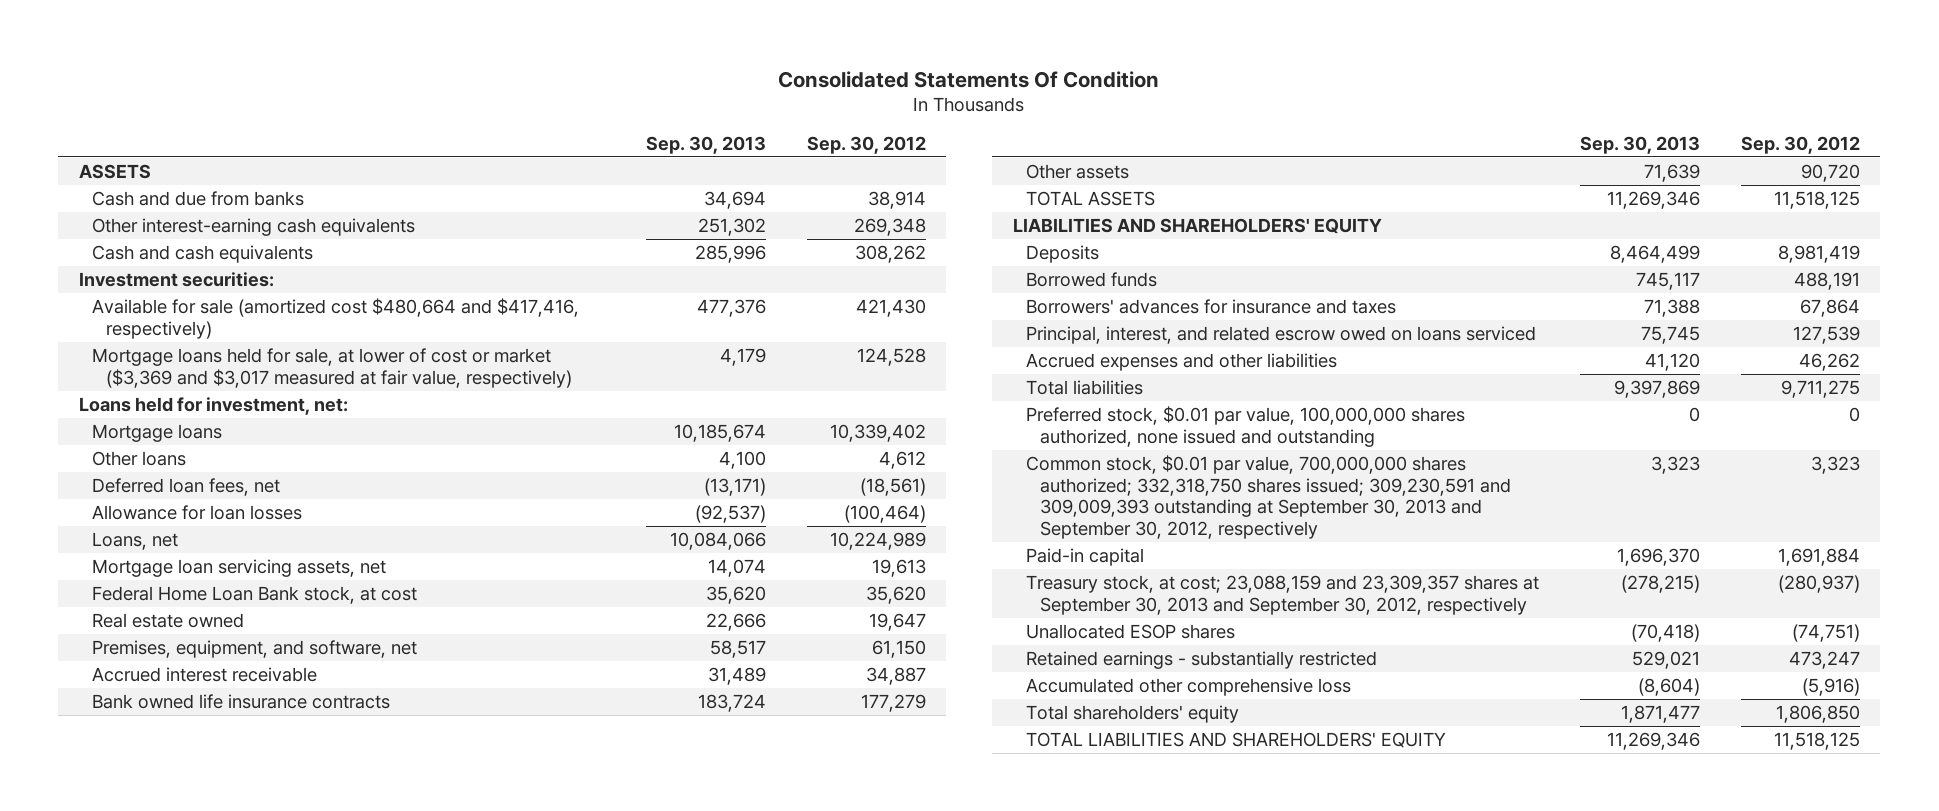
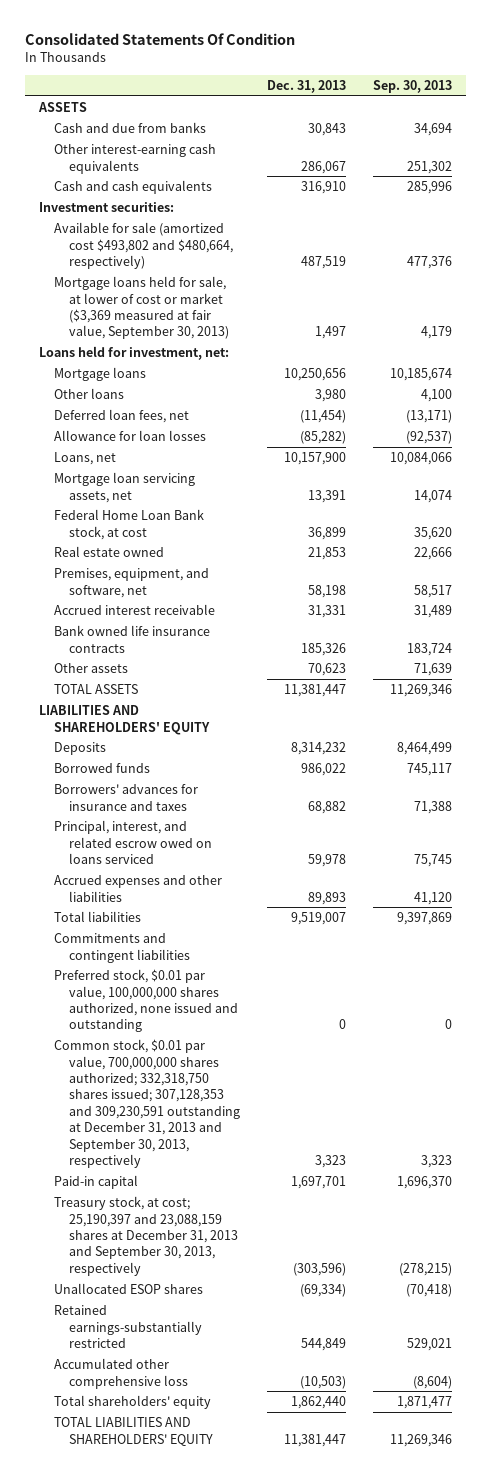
- | Sep. 30, 2013 | Sep. 30, 2012
+ | Dec. 31, 2013 | Sep. 30, 2013
- Available for sale (amortized cost $480,664 and $417,416, respectively) | 477,376 | 421,430
- Mortgage loans held for sale, at lower of cost or market ($3,369 and $3,017 measured at fair value, respectively) | 4,179 | 124,528
+ Available for sale (amortized cost $493,802 and $480,664, respectively) | 487,519 | 477,376
+ Mortgage loans held for sale, at lower of cost or market ($3,369 measured at fair value, September 30, 2013) | 1,497 | 4,179
+ Commitments and contingent liabilities
- Common stock, $0.01 par value, 700,000,000 shares authorized; 332,318,750 shares issued; 309,230,591 and 309,009,393 outstanding at September 30, 2013 and September 30, 2012, respectively | 3,323 | 3,323
+ Common stock, $0.01 par value, 700,000,000 shares authorized; 332,318,750 shares issued; 307,128,353 and 309,230,591 outstanding at December 31, 2013 and September 30, 2013, respectively | 3,323 | 3,323
- Treasury stock, at cost; 23,088,159 and 23,309,357 shares at September 30, 2013 and September 30, 2012, respectively | (278,215) | (280,937)
+ Treasury stock, at cost; 25,190,397 and 23,088,159 shares at December 31, 2013 and September 30, 2013, respectively | (303,596) | (278,215)
- Retained earnings - substantially restricted | 529,021 | 473,247
+ Retained earnings-substantially restricted | 544,849 | 529,021

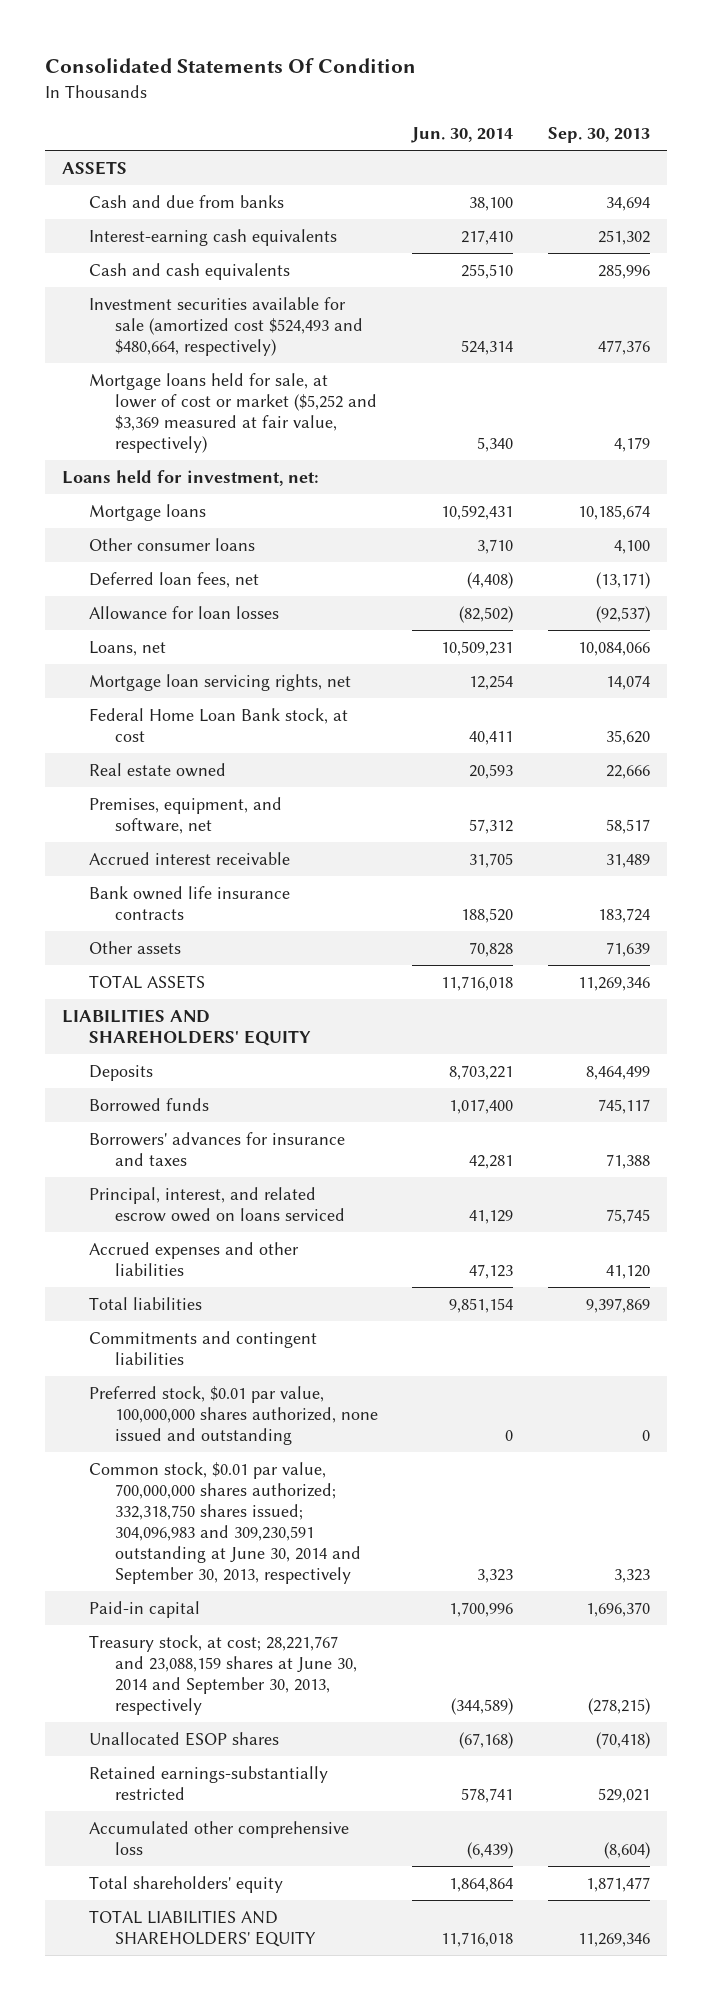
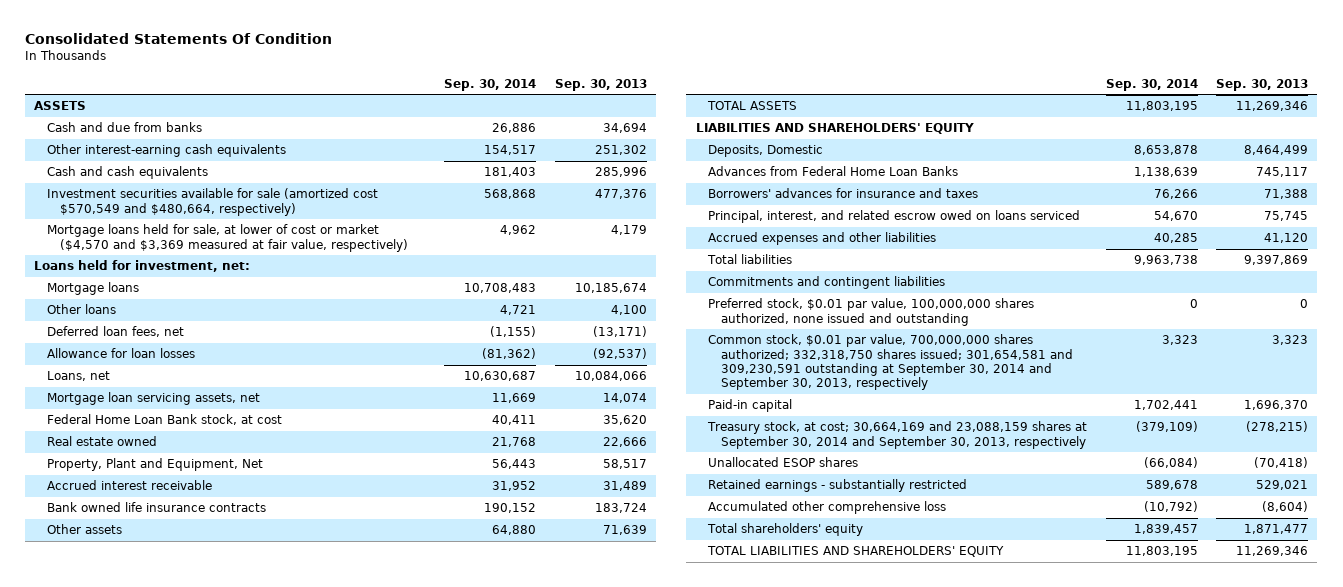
- | Jun. 30, 2014 | Sep. 30, 2013
+ | Sep. 30, 2014 | Sep. 30, 2013
- Interest-earning cash equivalents | 217,410 | 251,302
+ Other interest-earning cash equivalents | 154,517 | 251,302
- Investment securities available for sale (amortized cost $524,493 and $480,664, respectively) | 524,314 | 477,376
- Mortgage loans held for sale, at lower of cost or market ($5,252 and $3,369 measured at fair value, respectively) | 5,340 | 4,179
+ Investment securities available for sale (amortized cost $570,549 and $480,664, respectively) | 568,868 | 477,376
+ Mortgage loans held for sale, at lower of cost or market ($4,570 and $3,369 measured at fair value, respectively) | 4,962 | 4,179
- Other consumer loans | 3,710 | 4,100
+ Other loans | 4,721 | 4,100
- Mortgage loan servicing rights, net | 12,254 | 14,074
+ Mortgage loan servicing assets, net | 11,669 | 14,074
- Premises, equipment, and software, net | 57,312 | 58,517
+ Property, Plant and Equipment, Net | 56,443 | 58,517
- Deposits | 8,703,221 | 8,464,499
- Borrowed funds | 1,017,400 | 745,117
+ Deposits, Domestic | 8,653,878 | 8,464,499
+ Advances from Federal Home Loan Banks | 1,138,639 | 745,117
- Common stock, $0.01 par value, 700,000,000 shares authorized; 332,318,750 shares issued; 304,096,983 and 309,230,591 outstanding at June 30, 2014 and September 30, 2013, respectively | 3,323 | 3,323
+ Common stock, $0.01 par value, 700,000,000 shares authorized; 332,318,750 shares issued; 301,654,581 and 309,230,591 outstanding at September 30, 2014 and September 30, 2013, respectively | 3,323 | 3,323
- Treasury stock, at cost; 28,221,767 and 23,088,159 shares at June 30, 2014 and September 30, 2013, respectively | (344,589) | (278,215)
+ Treasury stock, at cost; 30,664,169 and 23,088,159 shares at September 30, 2014 and September 30, 2013, respectively | (379,109) | (278,215)
- Retained earnings-substantially restricted | 578,741 | 529,021
+ Retained earnings - substantially restricted | 589,678 | 529,021

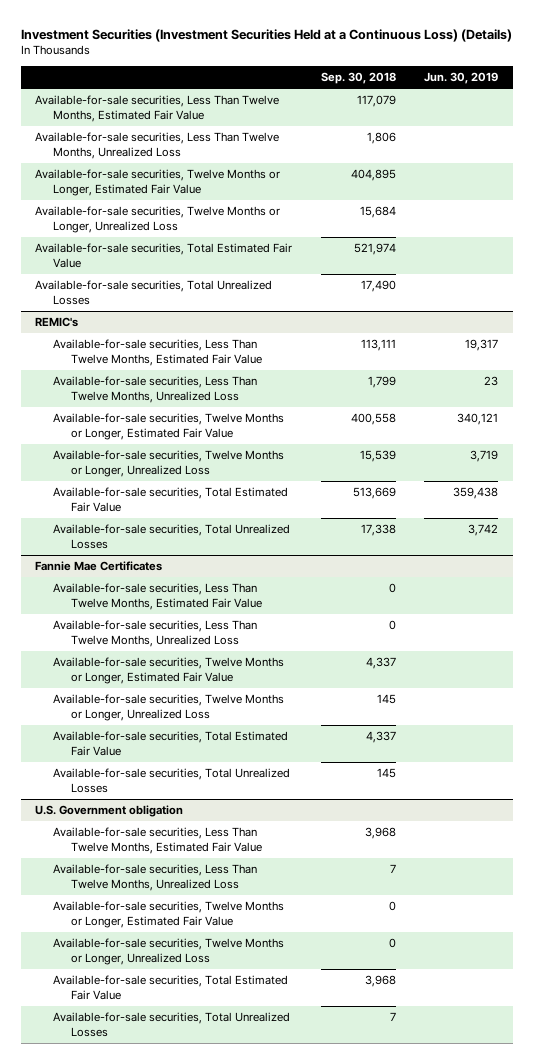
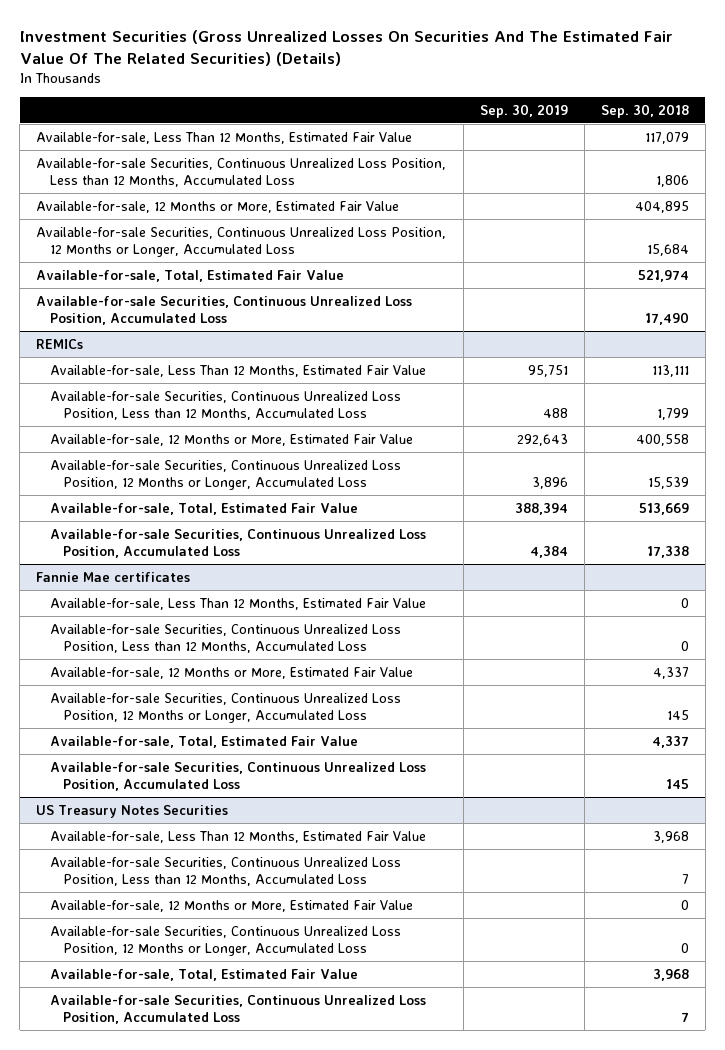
- Investment Securities (Investment Securities Held at a Continuous Loss) (Details)
+ Investment Securities (Gross Unrealized Losses On Securities And The Estimated Fair Value Of The Related Securities) (Details)
- | Sep. 30, 2018 | Jun. 30, 2019
+ | Sep. 30, 2019 | Sep. 30, 2018
- Available-for-sale securities, Less Than Twelve Months, Estimated Fair Value | 117,079 |
- Available-for-sale securities, Less Than Twelve Months, Unrealized Loss | 1,806 |
- Available-for-sale securities, Twelve Months or Longer, Estimated Fair Value | 404,895 |
- Available-for-sale securities, Twelve Months or Longer, Unrealized Loss | 15,684 |
- Available-for-sale securities, Total Estimated Fair Value | 521,974 |
- Available-for-sale securities, Total Unrealized Losses | 17,490 |
- REMIC's
- Available-for-sale securities, Less Than Twelve Months, Estimated Fair Value | 113,111 | 19,317
- Available-for-sale securities, Less Than Twelve Months, Unrealized Loss | 1,799 | 23
- Available-for-sale securities, Twelve Months or Longer, Estimated Fair Value | 400,558 | 340,121
- Available-for-sale securities, Twelve Months or Longer, Unrealized Loss | 15,539 | 3,719
- Available-for-sale securities, Total Estimated Fair Value | 513,669 | 359,438
- Available-for-sale securities, Total Unrealized Losses | 17,338 | 3,742
- Fannie Mae Certificates
- Available-for-sale securities, Less Than Twelve Months, Estimated Fair Value | 0 |
- Available-for-sale securities, Less Than Twelve Months, Unrealized Loss | 0 |
- Available-for-sale securities, Twelve Months or Longer, Estimated Fair Value | 4,337 |
- Available-for-sale securities, Twelve Months or Longer, Unrealized Loss | 145 |
- Available-for-sale securities, Total Estimated Fair Value | 4,337 |
- Available-for-sale securities, Total Unrealized Losses | 145 |
- U.S. Government obligation
- Available-for-sale securities, Less Than Twelve Months, Estimated Fair Value | 3,968 |
- Available-for-sale securities, Less Than Twelve Months, Unrealized Loss | 7 |
- Available-for-sale securities, Twelve Months or Longer, Estimated Fair Value | 0 |
- Available-for-sale securities, Twelve Months or Longer, Unrealized Loss | 0 |
- Available-for-sale securities, Total Estimated Fair Value | 3,968 |
- Available-for-sale securities, Total Unrealized Losses | 7 |
+ Available-for-sale, Less Than 12 Months, Estimated Fair Value | | 117,079
+ Available-for-sale Securities, Continuous Unrealized Loss Position, Less than 12 Months, Accumulated Loss | | 1,806
+ Available-for-sale, 12 Months or More, Estimated Fair Value | | 404,895
+ Available-for-sale Securities, Continuous Unrealized Loss Position, 12 Months or Longer, Accumulated Loss | | 15,684
+ Available-for-sale, Total, Estimated Fair Value | | 521,974
+ Available-for-sale Securities, Continuous Unrealized Loss Position, Accumulated Loss | | 17,490
+ REMICs
+ Available-for-sale, Less Than 12 Months, Estimated Fair Value | 95,751 | 113,111
+ Available-for-sale Securities, Continuous Unrealized Loss Position, Less than 12 Months, Accumulated Loss | 488 | 1,799
+ Available-for-sale, 12 Months or More, Estimated Fair Value | 292,643 | 400,558
+ Available-for-sale Securities, Continuous Unrealized Loss Position, 12 Months or Longer, Accumulated Loss | 3,896 | 15,539
+ Available-for-sale, Total, Estimated Fair Value | 388,394 | 513,669
+ Available-for-sale Securities, Continuous Unrealized Loss Position, Accumulated Loss | 4,384 | 17,338
+ Fannie Mae certificates
+ Available-for-sale, Less Than 12 Months, Estimated Fair Value | | 0
+ Available-for-sale Securities, Continuous Unrealized Loss Position, Less than 12 Months, Accumulated Loss | | 0
+ Available-for-sale, 12 Months or More, Estimated Fair Value | | 4,337
+ Available-for-sale Securities, Continuous Unrealized Loss Position, 12 Months or Longer, Accumulated Loss | | 145
+ Available-for-sale, Total, Estimated Fair Value | | 4,337
+ Available-for-sale Securities, Continuous Unrealized Loss Position, Accumulated Loss | | 145
+ US Treasury Notes Securities
+ Available-for-sale, Less Than 12 Months, Estimated Fair Value | | 3,968
+ Available-for-sale Securities, Continuous Unrealized Loss Position, Less than 12 Months, Accumulated Loss | | 7
+ Available-for-sale, 12 Months or More, Estimated Fair Value | | 0
+ Available-for-sale Securities, Continuous Unrealized Loss Position, 12 Months or Longer, Accumulated Loss | | 0
+ Available-for-sale, Total, Estimated Fair Value | | 3,968
+ Available-for-sale Securities, Continuous Unrealized Loss Position, Accumulated Loss | | 7

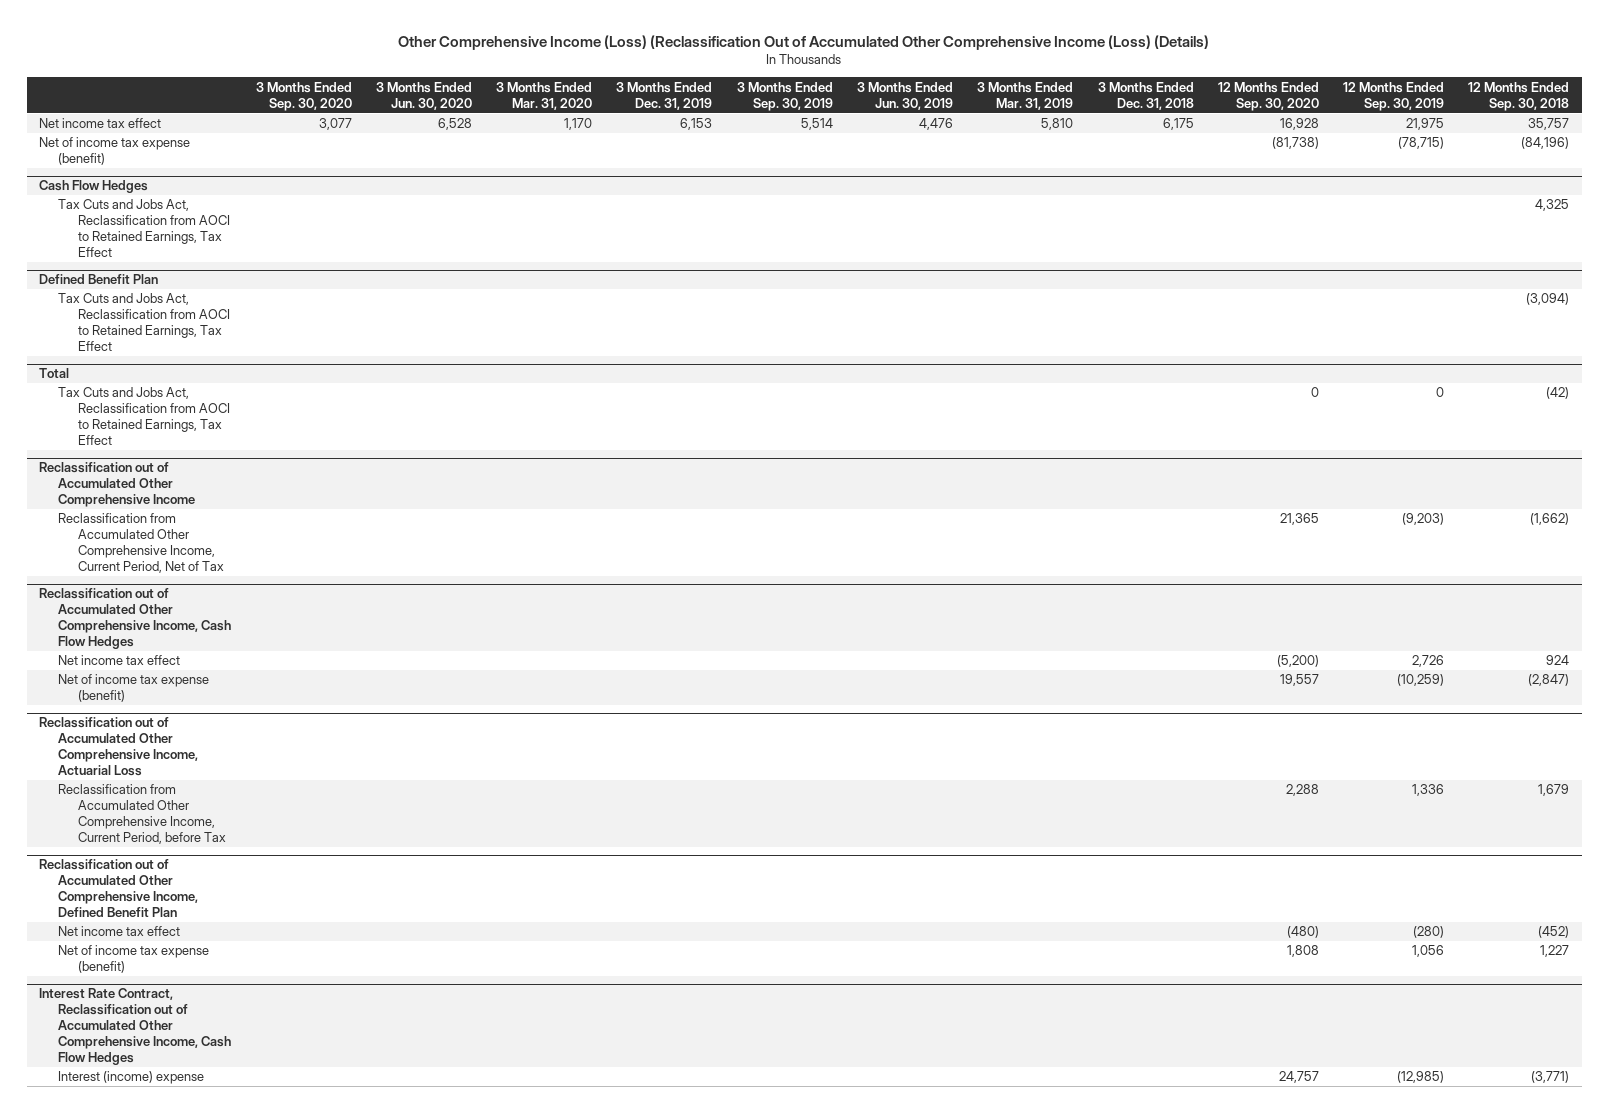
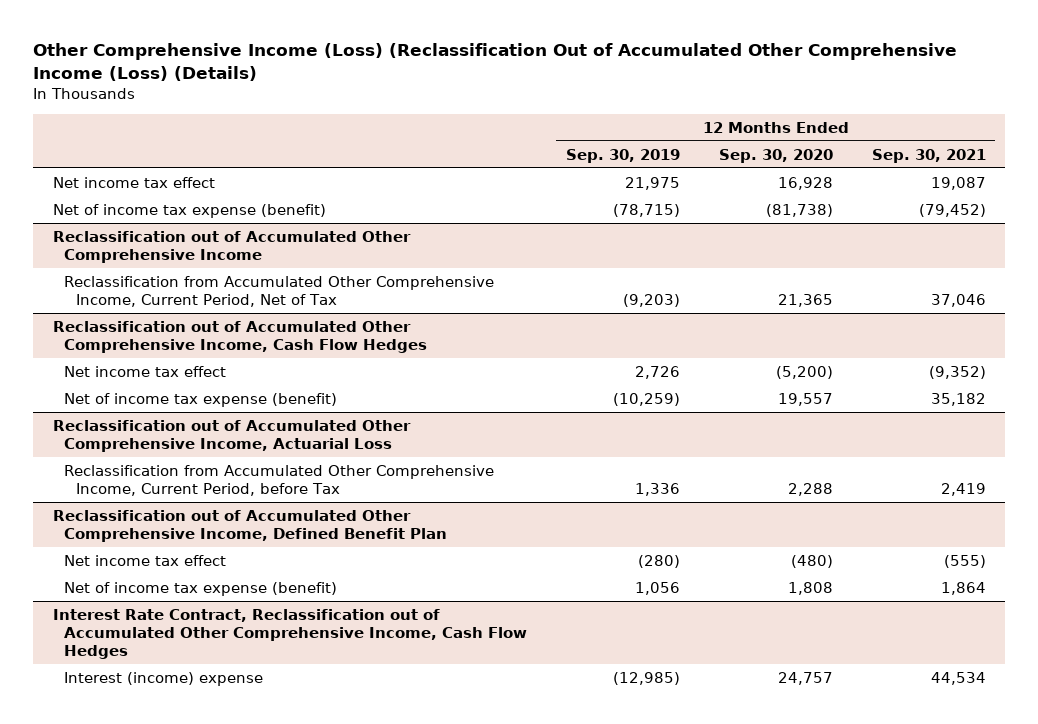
- | 3 Months Ended Sep. 30, 2020 | 3 Months Ended Jun. 30, 2020 | 3 Months Ended Mar. 31, 2020 | 3 Months Ended Dec. 31, 2019 | 3 Months Ended Sep. 30, 2019 | 3 Months Ended Jun. 30, 2019 | 3 Months Ended Mar. 31, 2019 | 3 Months Ended Dec. 31, 2018 | 12 Months Ended Sep. 30, 2020 | 12 Months Ended Sep. 30, 2019 | 12 Months Ended Sep. 30, 2018
+ | 12 Months Ended Sep. 30, 2019 | 12 Months Ended Sep. 30, 2020 | 12 Months Ended Sep. 30, 2021
- Cash Flow Hedges
- Tax Cuts and Jobs Act, Reclassification from AOCI to Retained Earnings, Tax Effect | | | | | | | | | | | 4,325
- Defined Benefit Plan
- Tax Cuts and Jobs Act, Reclassification from AOCI to Retained Earnings, Tax Effect | | | | | | | | | | | (3,094)
- Total
- Tax Cuts and Jobs Act, Reclassification from AOCI to Retained Earnings, Tax Effect | | | | | | | | | 0 | 0 | (42)

